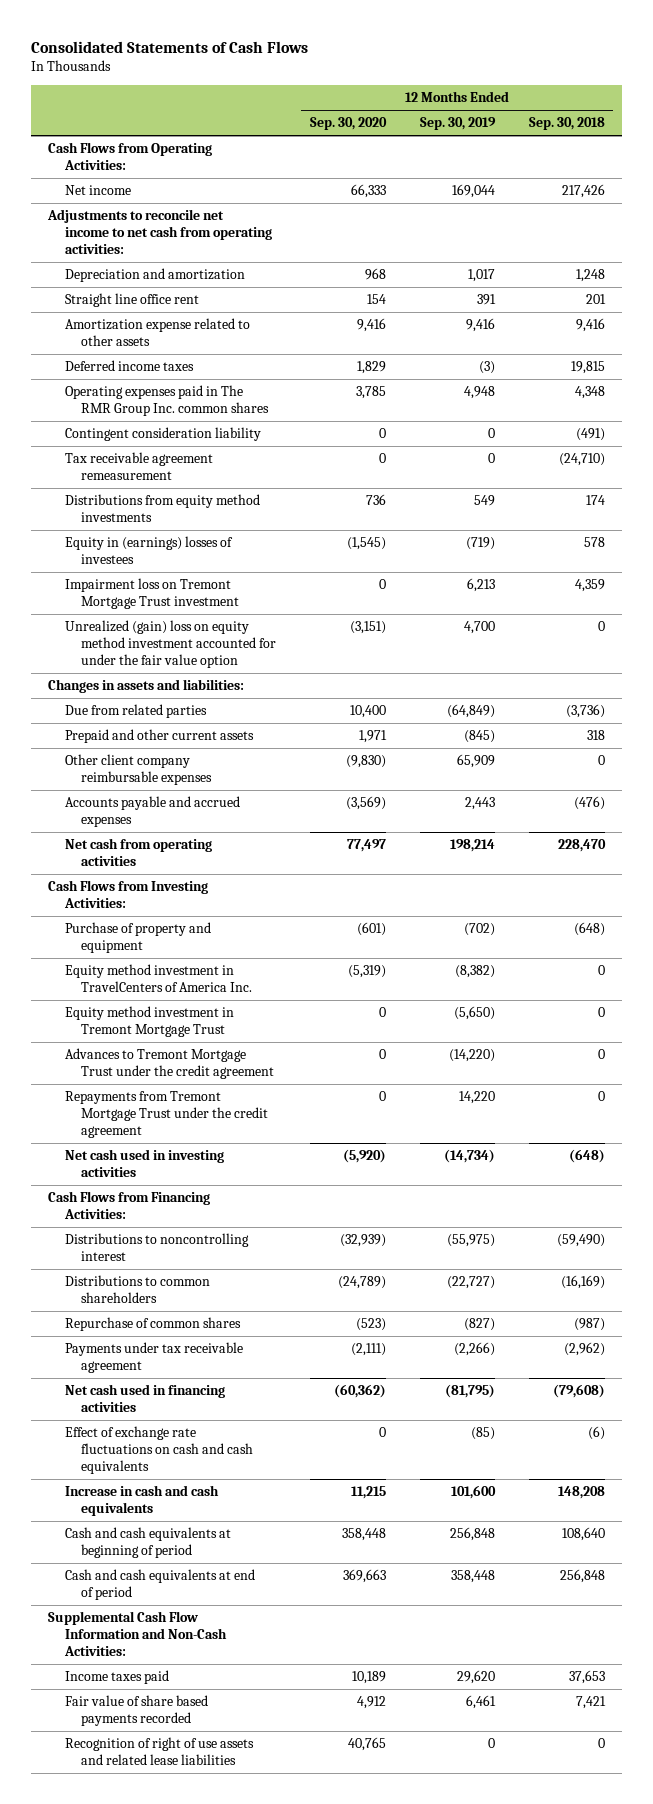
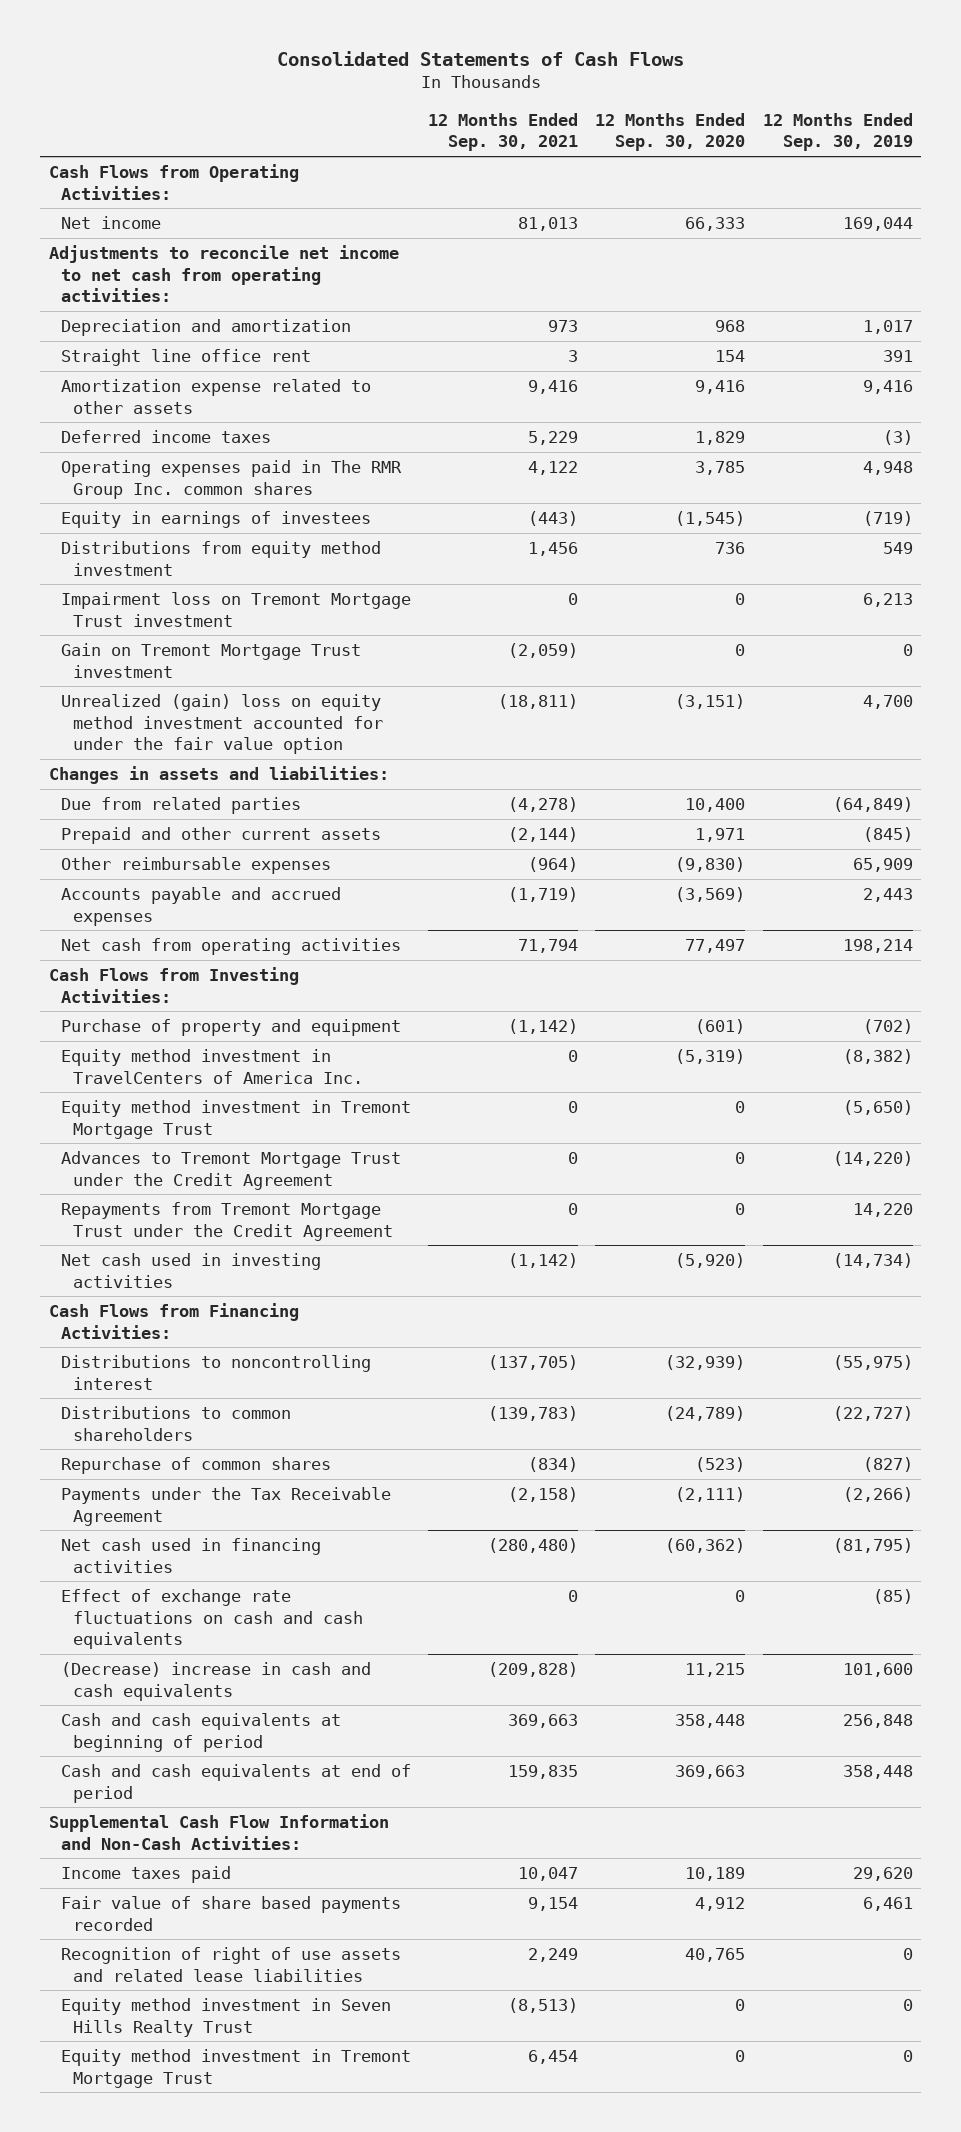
- | 12 Months Ended Sep. 30, 2020 | 12 Months Ended Sep. 30, 2019 | 12 Months Ended Sep. 30, 2018
+ | 12 Months Ended Sep. 30, 2021 | 12 Months Ended Sep. 30, 2020 | 12 Months Ended Sep. 30, 2019
- Contingent consideration liability | 0 | 0 | (491)
- Tax receivable agreement remeasurement | 0 | 0 | (24,710)
- Distributions from equity method investments | 736 | 549 | 174
- Equity in (earnings) losses of investees | (1,545) | (719) | 578
+ Equity in earnings of investees | (443) | (1,545) | (719)
+ Distributions from equity method investment | 1,456 | 736 | 549
+ Gain on Tremont Mortgage Trust investment | (2,059) | 0 | 0
- Other client company reimbursable expenses | (9,830) | 65,909 | 0
+ Other reimbursable expenses | (964) | (9,830) | 65,909
- Advances to Tremont Mortgage Trust under the credit agreement | 0 | (14,220) | 0
- Repayments from Tremont Mortgage Trust under the credit agreement | 0 | 14,220 | 0
+ Advances to Tremont Mortgage Trust under the Credit Agreement | 0 | 0 | (14,220)
+ Repayments from Tremont Mortgage Trust under the Credit Agreement | 0 | 0 | 14,220
- Payments under tax receivable agreement | (2,111) | (2,266) | (2,962)
+ Payments under the Tax Receivable Agreement | (2,158) | (2,111) | (2,266)
- Increase in cash and cash equivalents | 11,215 | 101,600 | 148,208
+ (Decrease) increase in cash and cash equivalents | (209,828) | 11,215 | 101,600
+ Equity method investment in Seven Hills Realty Trust | (8,513) | 0 | 0
+ Equity method investment in Tremont Mortgage Trust | 6,454 | 0 | 0

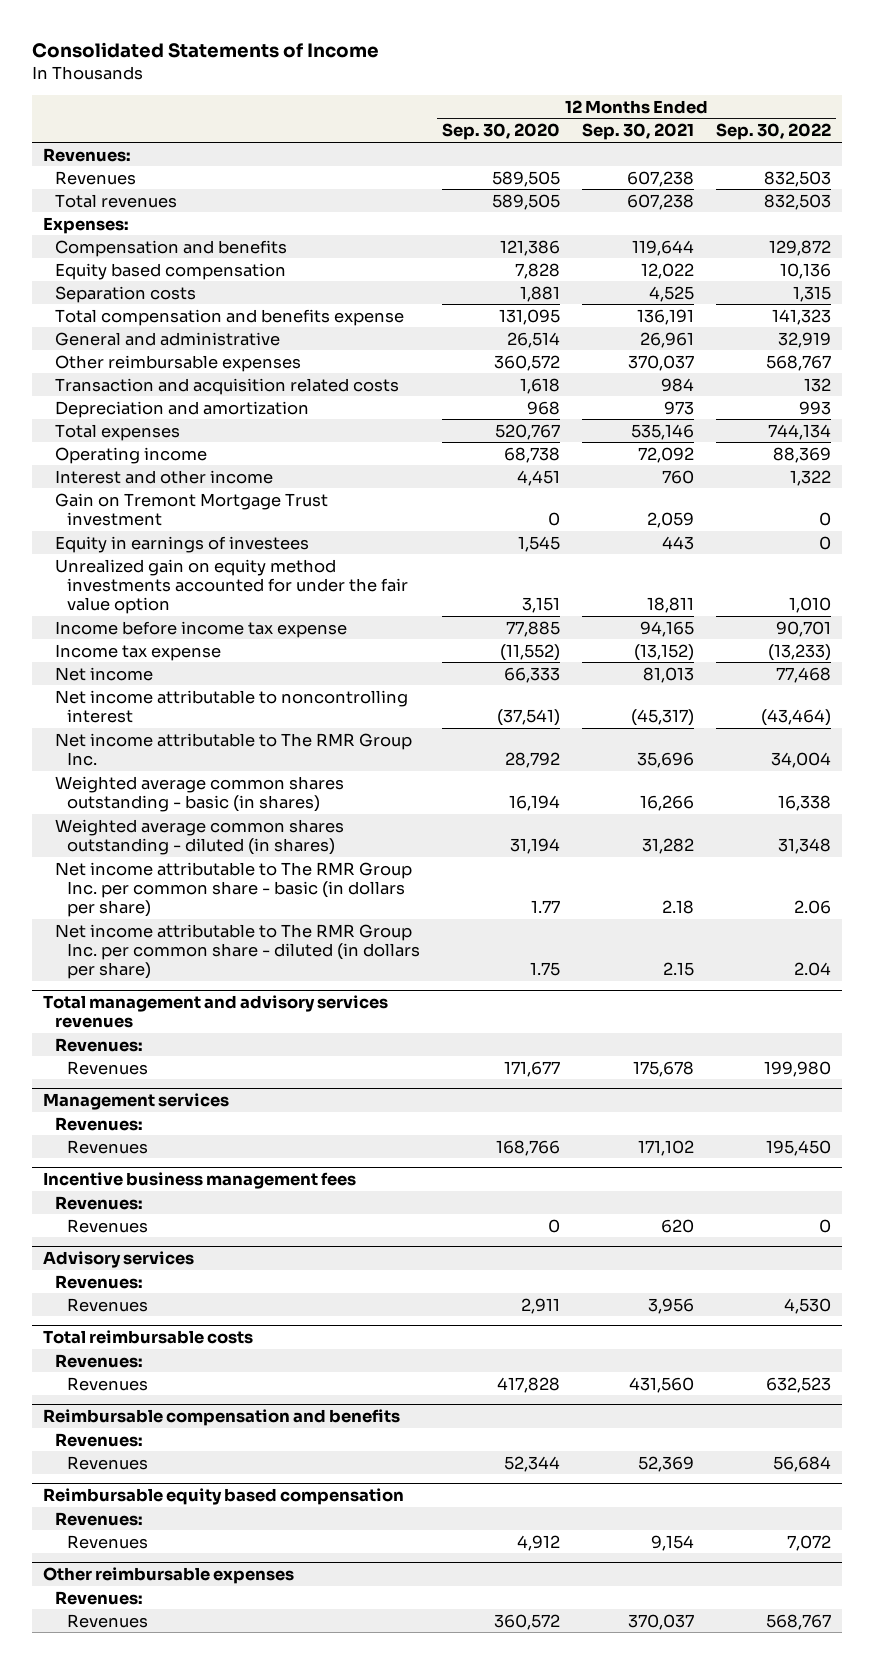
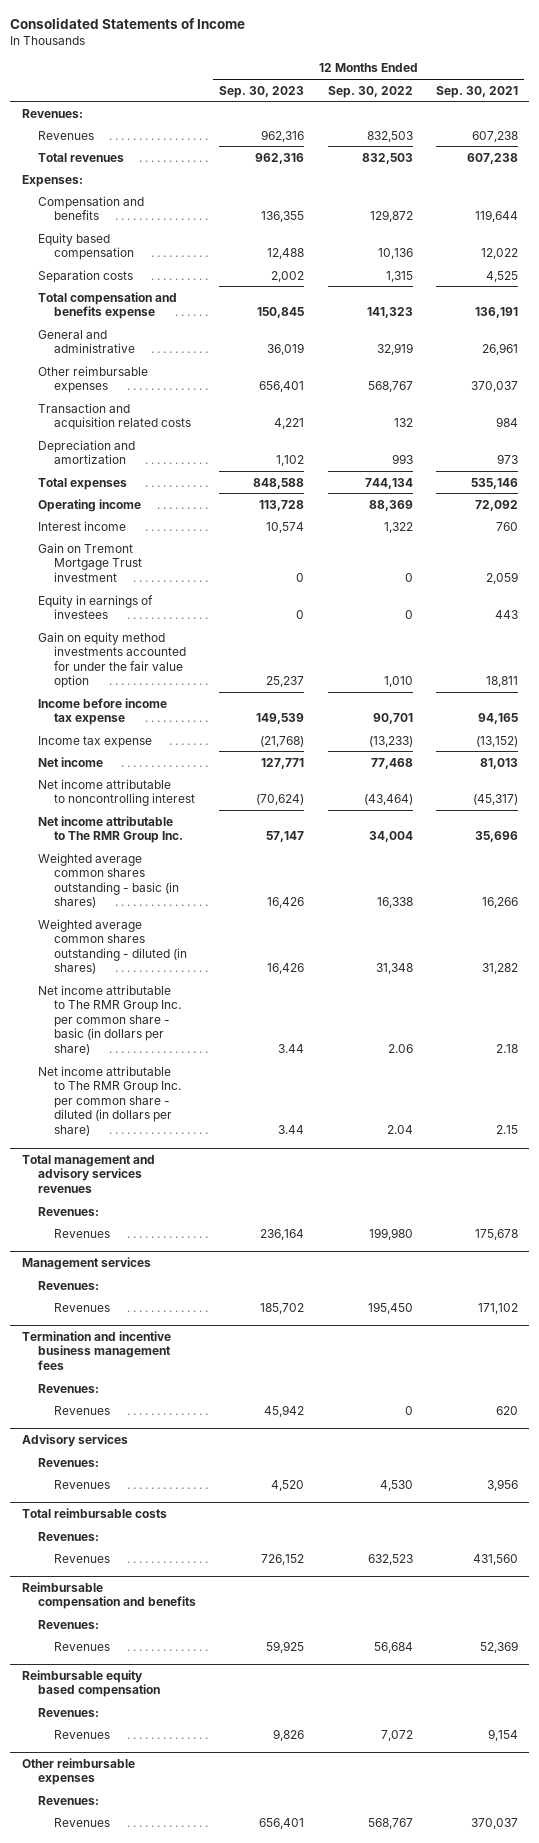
- | 12 Months Ended Sep. 30, 2020 | 12 Months Ended Sep. 30, 2021 | 12 Months Ended Sep. 30, 2022
+ | 12 Months Ended Sep. 30, 2023 | 12 Months Ended Sep. 30, 2022 | 12 Months Ended Sep. 30, 2021
- Interest and other income | 4,451 | 760 | 1,322
+ Interest income | 10,574 | 1,322 | 760
- Unrealized gain on equity method investments accounted for under the fair value option | 3,151 | 18,811 | 1,010
+ Gain on equity method investments accounted for under the fair value option | 25,237 | 1,010 | 18,811
- Incentive business management fees
+ Termination and incentive business management fees

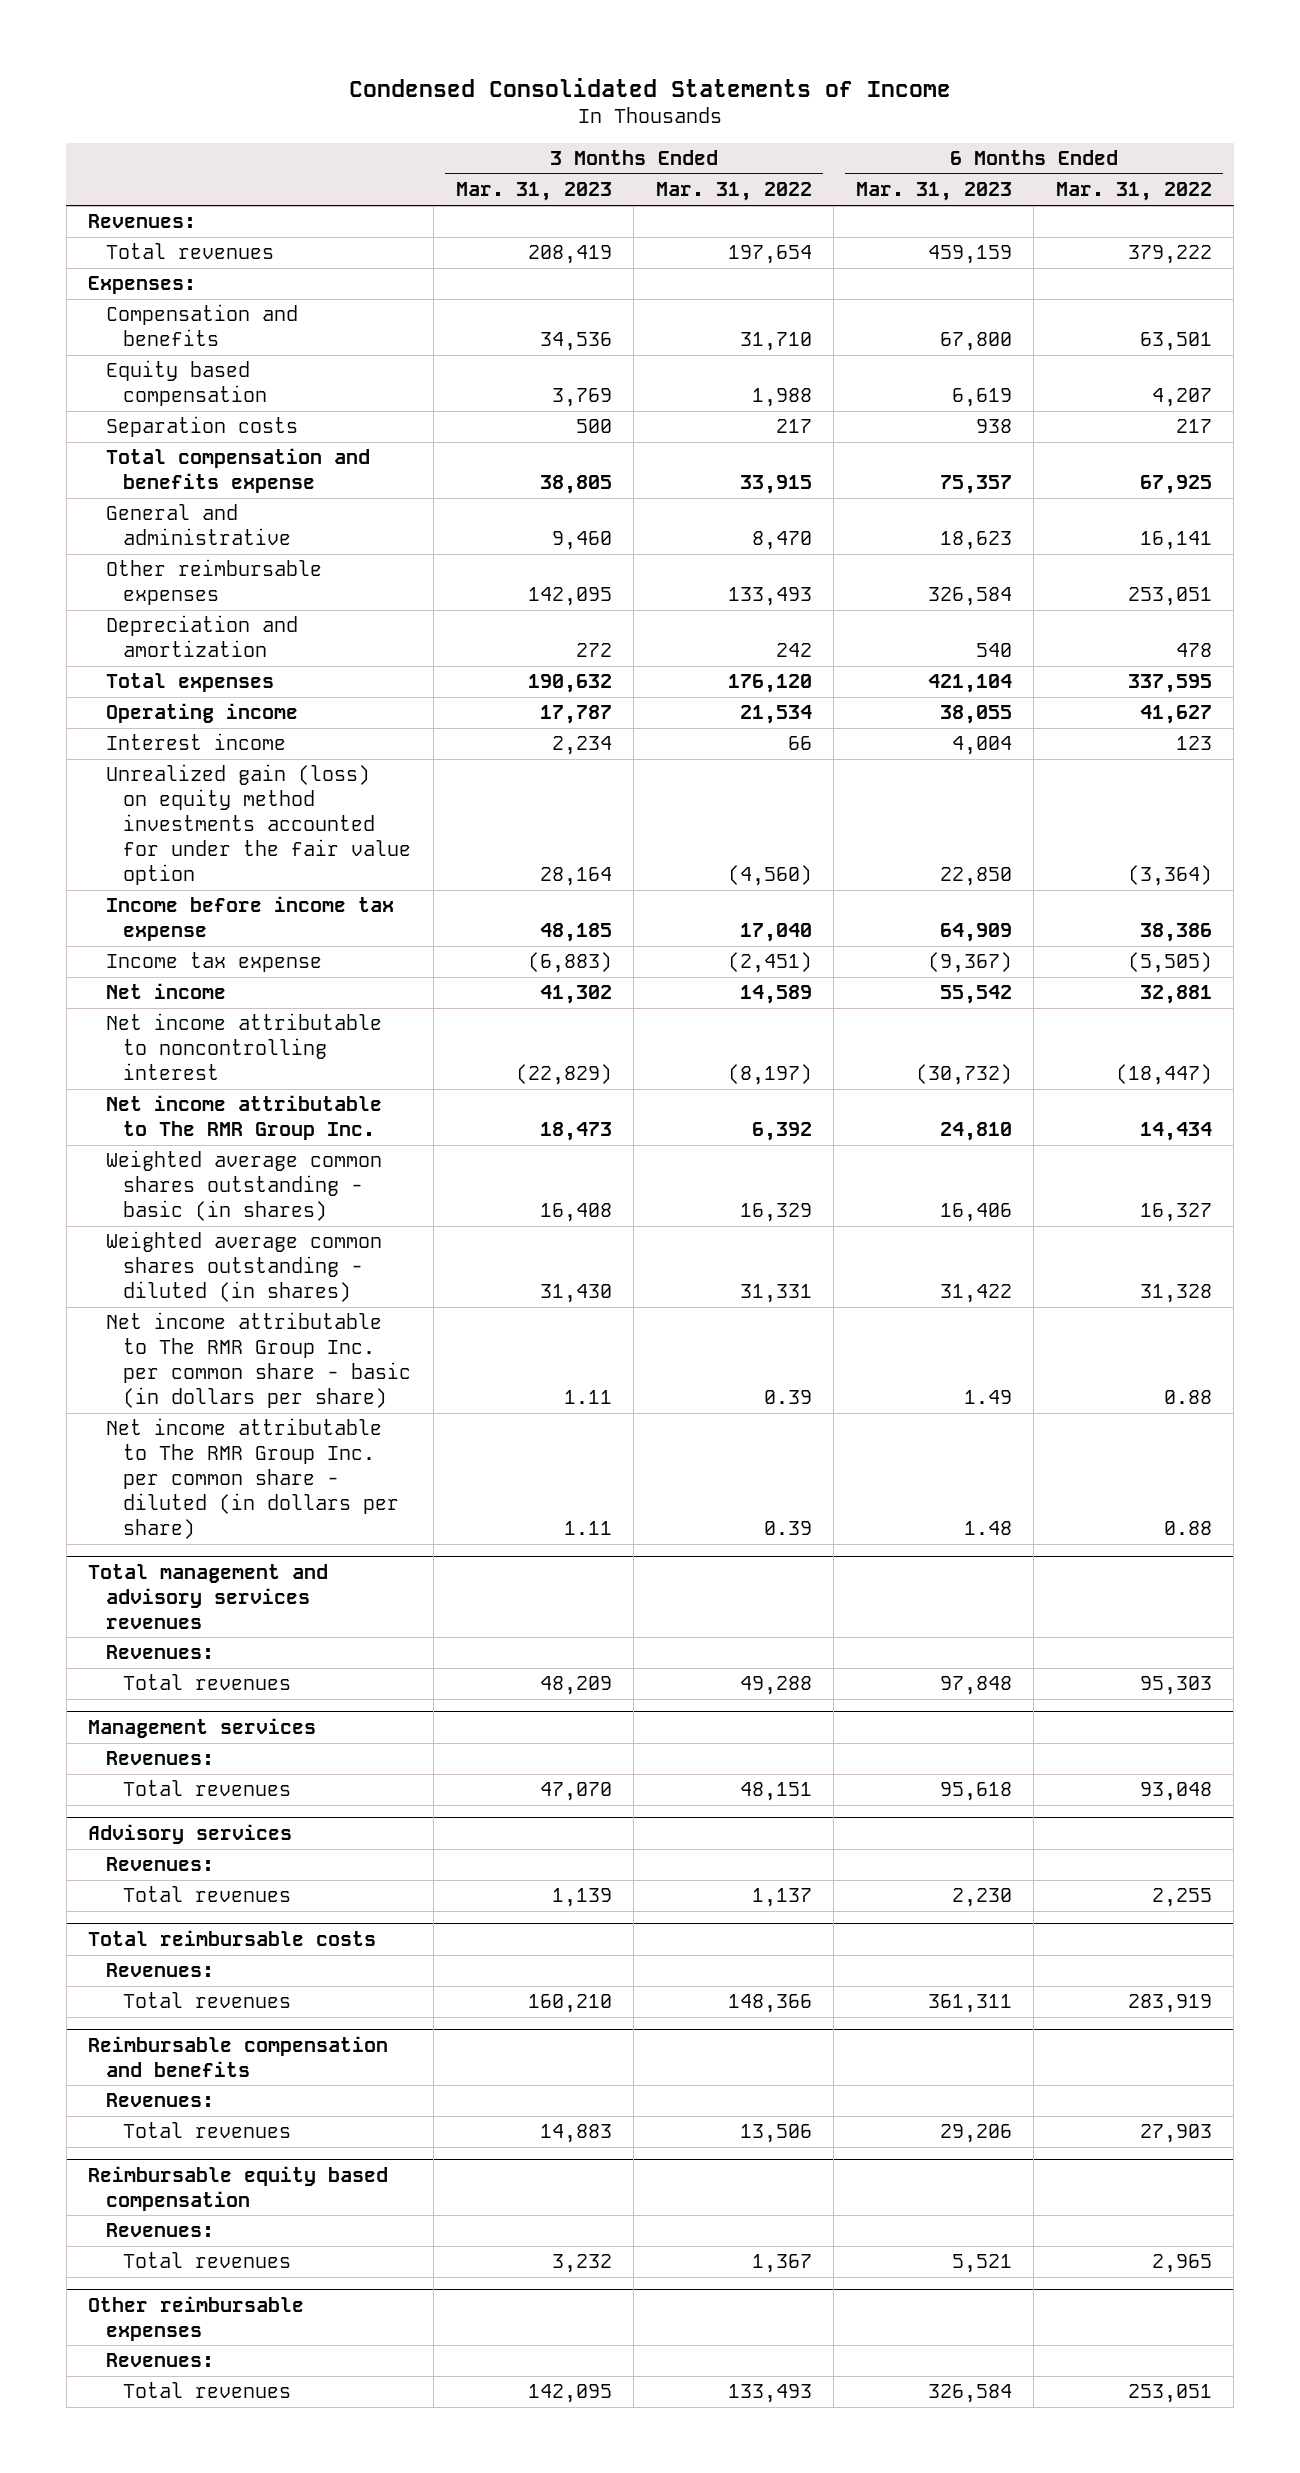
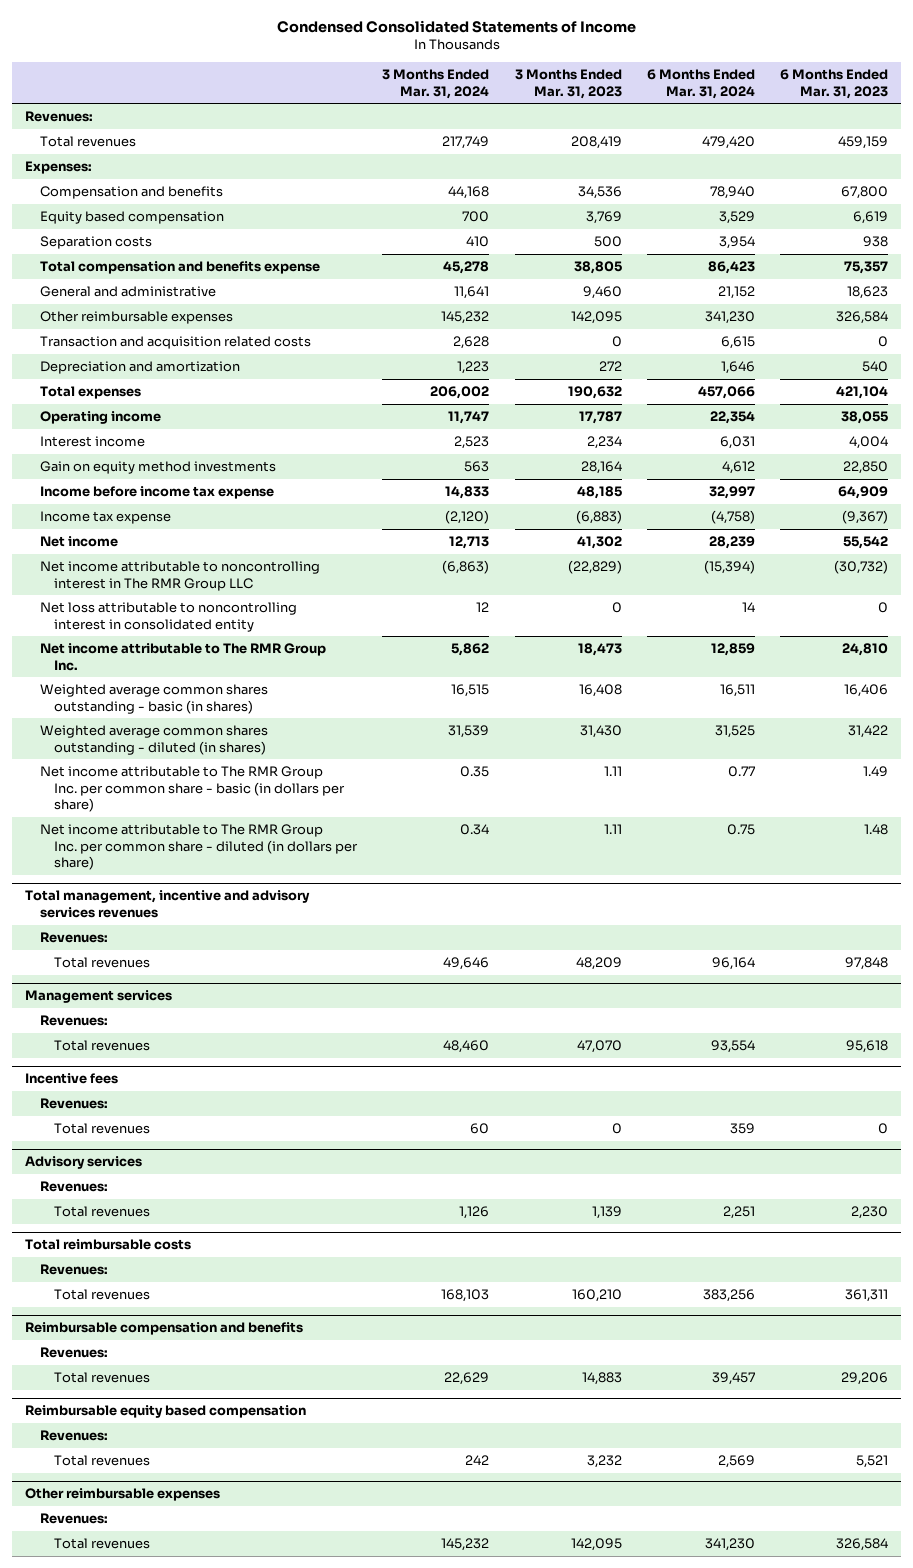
- | 3 Months Ended Mar. 31, 2023 | 3 Months Ended Mar. 31, 2022 | 6 Months Ended Mar. 31, 2023 | 6 Months Ended Mar. 31, 2022
+ | 3 Months Ended Mar. 31, 2024 | 3 Months Ended Mar. 31, 2023 | 6 Months Ended Mar. 31, 2024 | 6 Months Ended Mar. 31, 2023
+ Transaction and acquisition related costs | 2,628 | 0 | 6,615 | 0
- Unrealized gain (loss) on equity method investments accounted for under the fair value option | 28,164 | (4,560) | 22,850 | (3,364)
+ Gain on equity method investments | 563 | 28,164 | 4,612 | 22,850
- Net income attributable to noncontrolling interest | (22,829) | (8,197) | (30,732) | (18,447)
+ Net income attributable to noncontrolling interest in The RMR Group LLC | (6,863) | (22,829) | (15,394) | (30,732)
+ Net loss attributable to noncontrolling interest in consolidated entity | 12 | 0 | 14 | 0
- Total management and advisory services revenues
+ Total management, incentive and advisory services revenues
+ Incentive fees
+ Revenues:
+ Total revenues | 60 | 0 | 359 | 0

